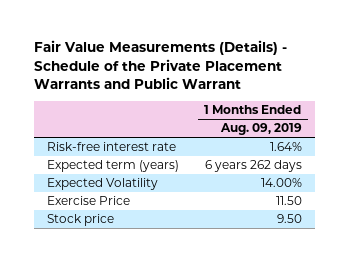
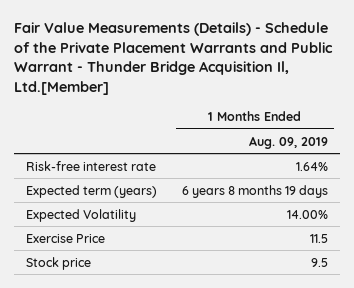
- Fair Value Measurements (Details) - Schedule of the Private Placement Warrants and Public Warrant
+ Fair Value Measurements (Details) - Schedule of the Private Placement Warrants and Public Warrant - Thunder Bridge Acquisition Il, Ltd.[Member]
- Expected term (years) | 6 years 262 days
+ Expected term (years) | 6 years 8 months 19 days
- Exercise Price | 11.50
- Stock price | 9.50
+ Exercise Price | 11.5
+ Stock price | 9.5

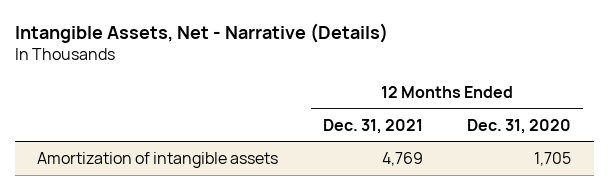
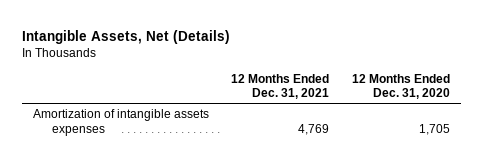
- Intangible Assets, Net - Narrative (Details)
+ Intangible Assets, Net (Details)
- Amortization of intangible assets | 4,769 | 1,705
+ Amortization of intangible assets expenses | 4,769 | 1,705

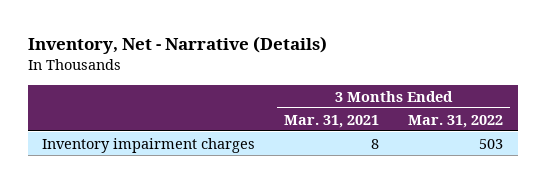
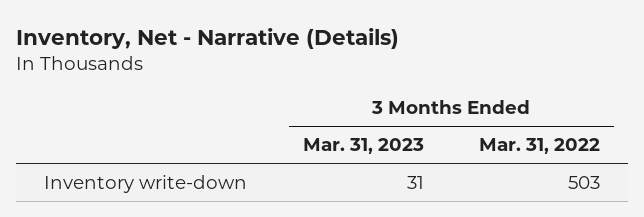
- | 3 Months Ended Mar. 31, 2021 | 3 Months Ended Mar. 31, 2022
+ | 3 Months Ended Mar. 31, 2023 | 3 Months Ended Mar. 31, 2022
- Inventory impairment charges | 8 | 503
+ Inventory write-down | 31 | 503

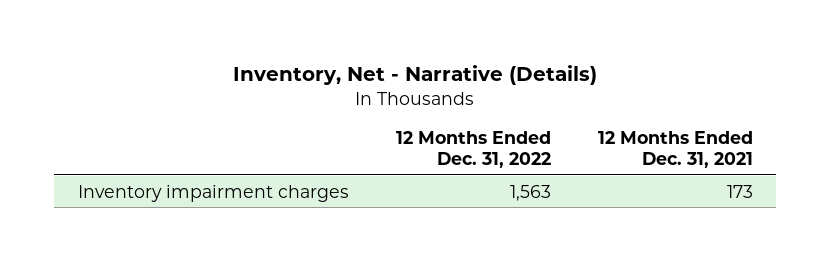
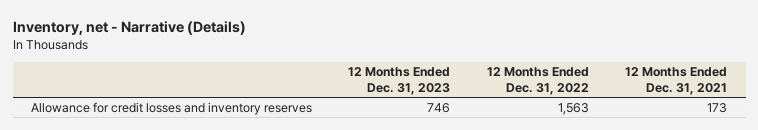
- Inventory, Net - Narrative (Details)
+ Inventory, net - Narrative (Details)
- | 12 Months Ended Dec. 31, 2022 | 12 Months Ended Dec. 31, 2021
+ | 12 Months Ended Dec. 31, 2023 | 12 Months Ended Dec. 31, 2022 | 12 Months Ended Dec. 31, 2021
- Inventory impairment charges | 1,563 | 173
+ Allowance for credit losses and inventory reserves | 746 | 1,563 | 173

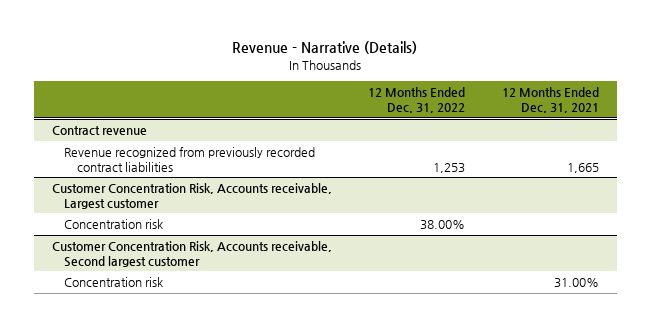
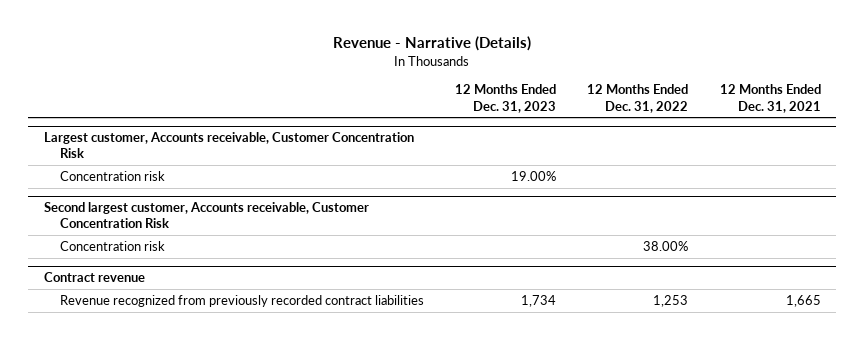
- | 12 Months Ended Dec. 31, 2022 | 12 Months Ended Dec. 31, 2021
+ | 12 Months Ended Dec. 31, 2023 | 12 Months Ended Dec. 31, 2022 | 12 Months Ended Dec. 31, 2021
+ Largest customer, Accounts receivable, Customer Concentration Risk
+ Concentration risk | 19.00% | |
+ Second largest customer, Accounts receivable, Customer Concentration Risk
+ Concentration risk | | 38.00% |
- Customer Concentration Risk, Accounts receivable, Largest customer
- Concentration risk | 38.00% |
- Customer Concentration Risk, Accounts receivable, Second largest customer
- Concentration risk | | 31.00%

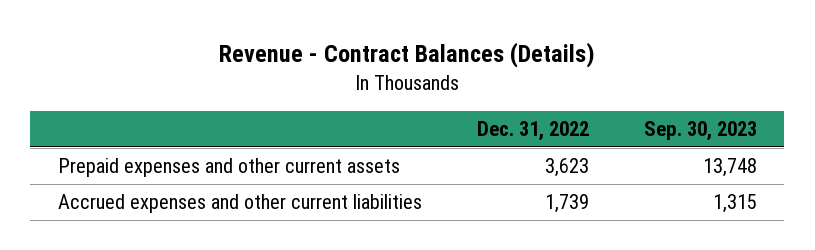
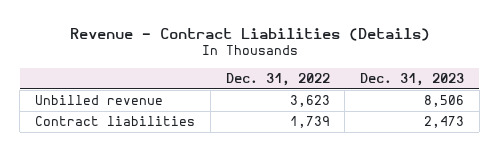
- Revenue - Contract Balances (Details)
+ Revenue - Contract Liabilities (Details)
- | Dec. 31, 2022 | Sep. 30, 2023
+ | Dec. 31, 2022 | Dec. 31, 2023
- Prepaid expenses and other current assets | 3,623 | 13,748
- Accrued expenses and other current liabilities | 1,739 | 1,315
+ Unbilled revenue | 3,623 | 8,506
+ Contract liabilities | 1,739 | 2,473

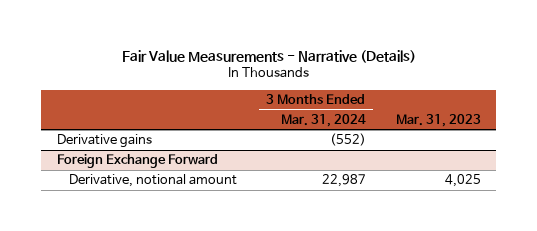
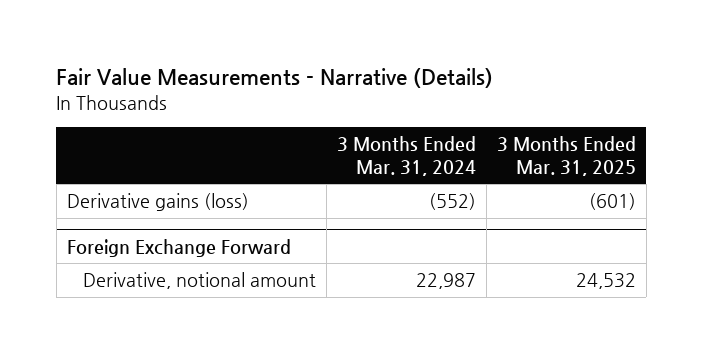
- | 3 Months Ended Mar. 31, 2024 | Mar. 31, 2023
+ | 3 Months Ended Mar. 31, 2024 | 3 Months Ended Mar. 31, 2025
- Derivative gains | (552) |
+ Derivative gains (loss) | (552) | (601)

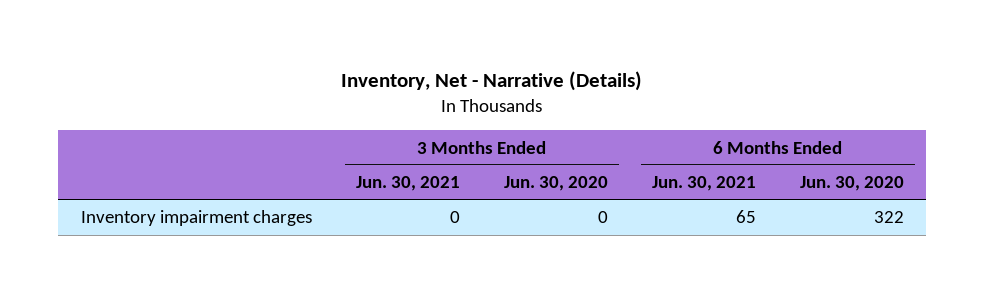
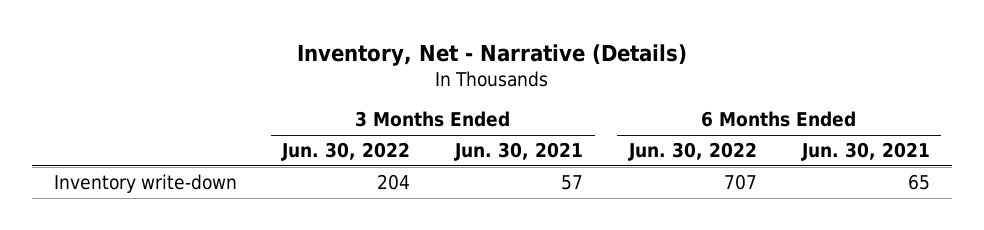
- | 3 Months Ended Jun. 30, 2021 | 3 Months Ended Jun. 30, 2020 | 6 Months Ended Jun. 30, 2021 | 6 Months Ended Jun. 30, 2020
+ | 3 Months Ended Jun. 30, 2022 | 3 Months Ended Jun. 30, 2021 | 6 Months Ended Jun. 30, 2022 | 6 Months Ended Jun. 30, 2021
- Inventory impairment charges | 0 | 0 | 65 | 322
+ Inventory write-down | 204 | 57 | 707 | 65

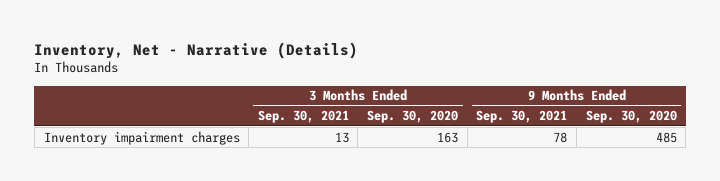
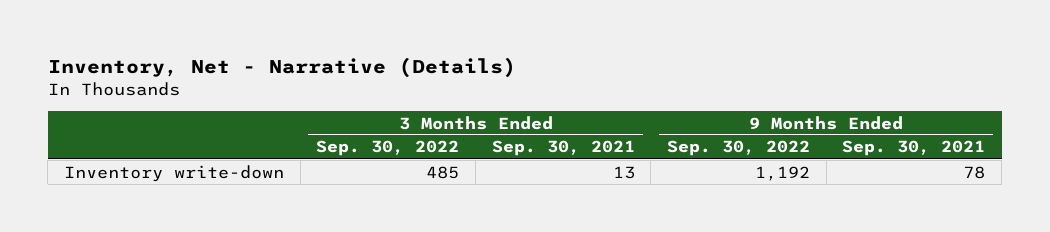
- | 3 Months Ended Sep. 30, 2021 | 3 Months Ended Sep. 30, 2020 | 9 Months Ended Sep. 30, 2021 | 9 Months Ended Sep. 30, 2020
+ | 3 Months Ended Sep. 30, 2022 | 3 Months Ended Sep. 30, 2021 | 9 Months Ended Sep. 30, 2022 | 9 Months Ended Sep. 30, 2021
- Inventory impairment charges | 13 | 163 | 78 | 485
+ Inventory write-down | 485 | 13 | 1,192 | 78

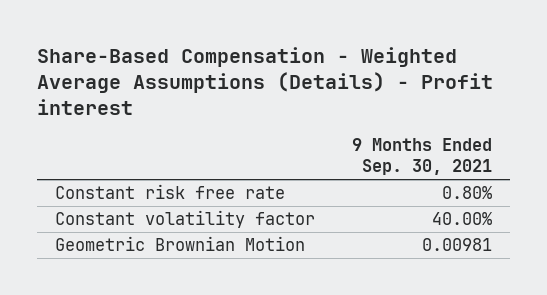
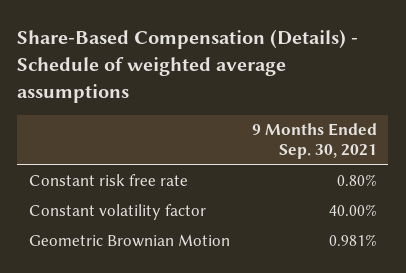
- Share-Based Compensation - Weighted Average Assumptions (Details) - Profit interest
+ Share-Based Compensation (Details) - Schedule of weighted average assumptions
- Geometric Brownian Motion | 0.00981
+ Geometric Brownian Motion | 0.981%

